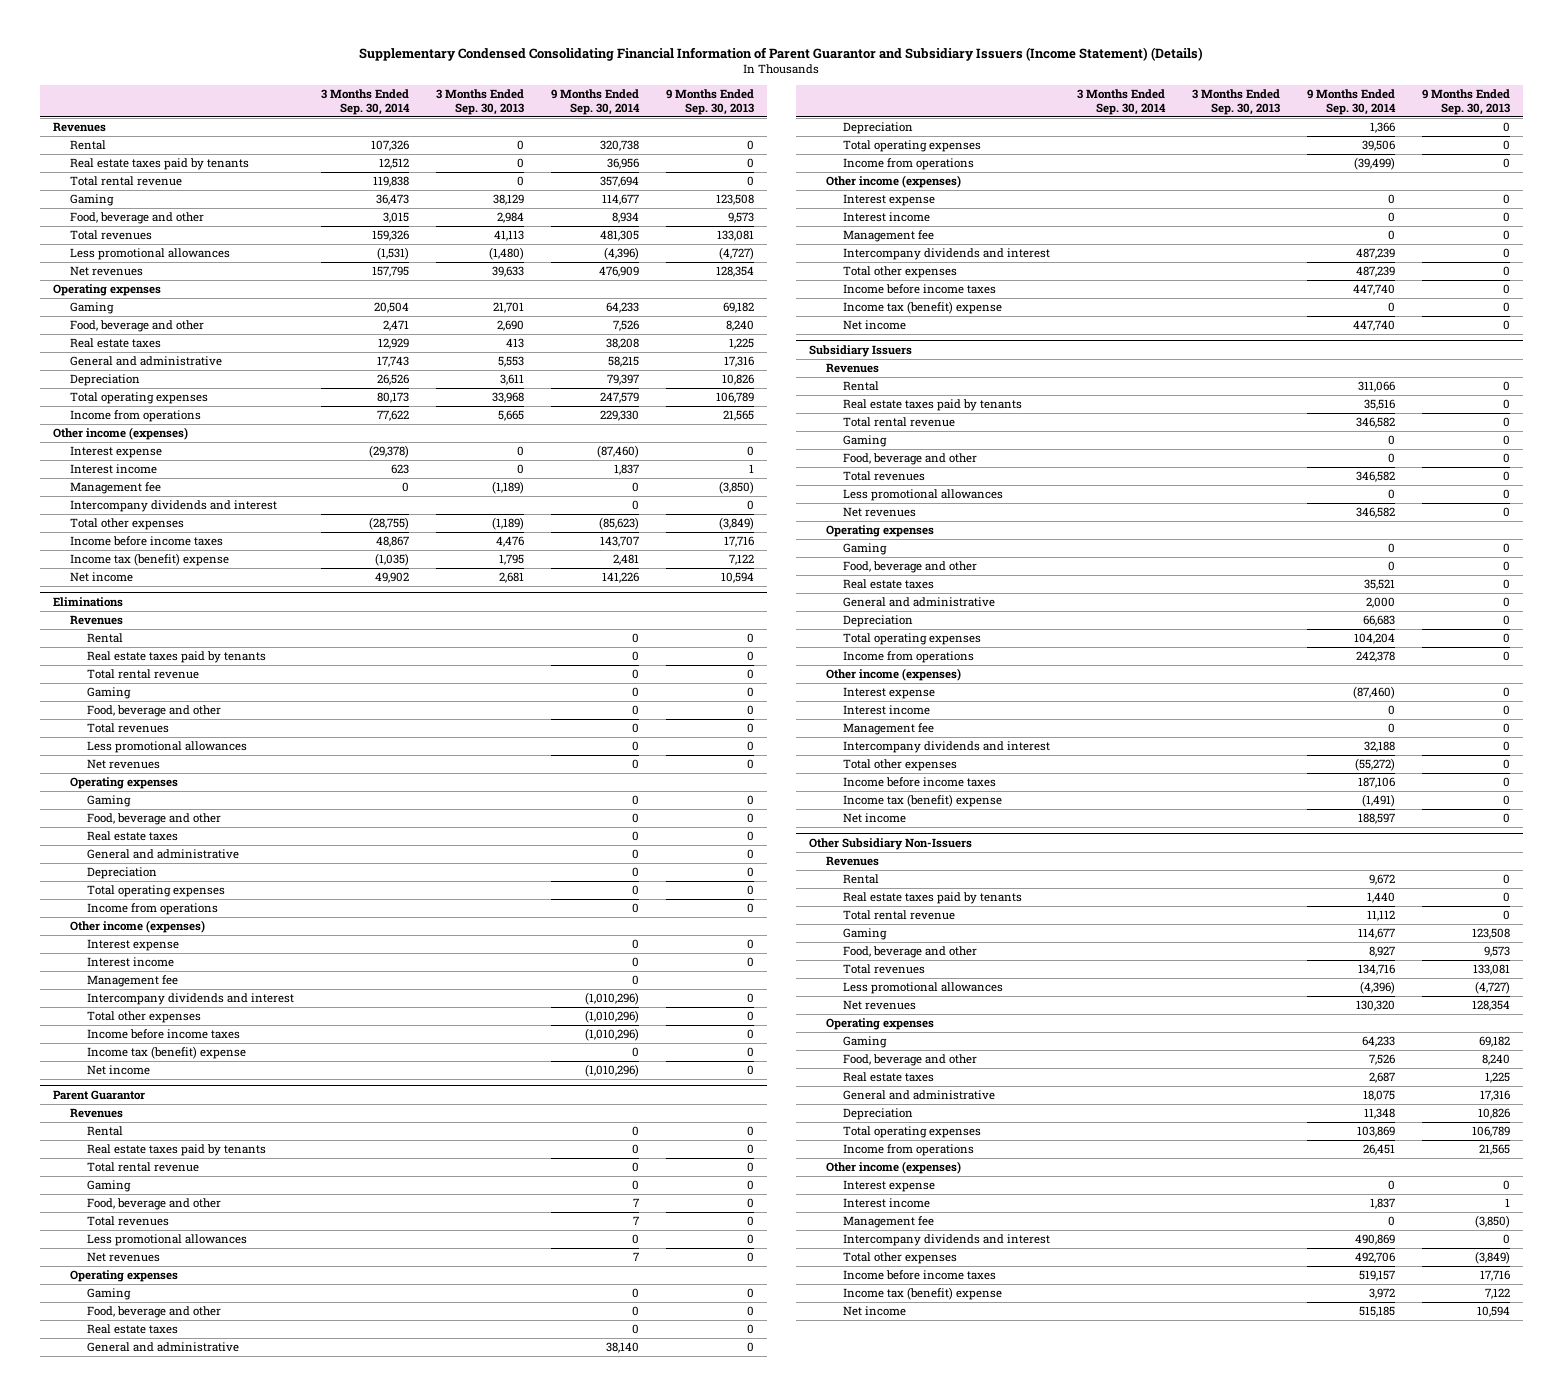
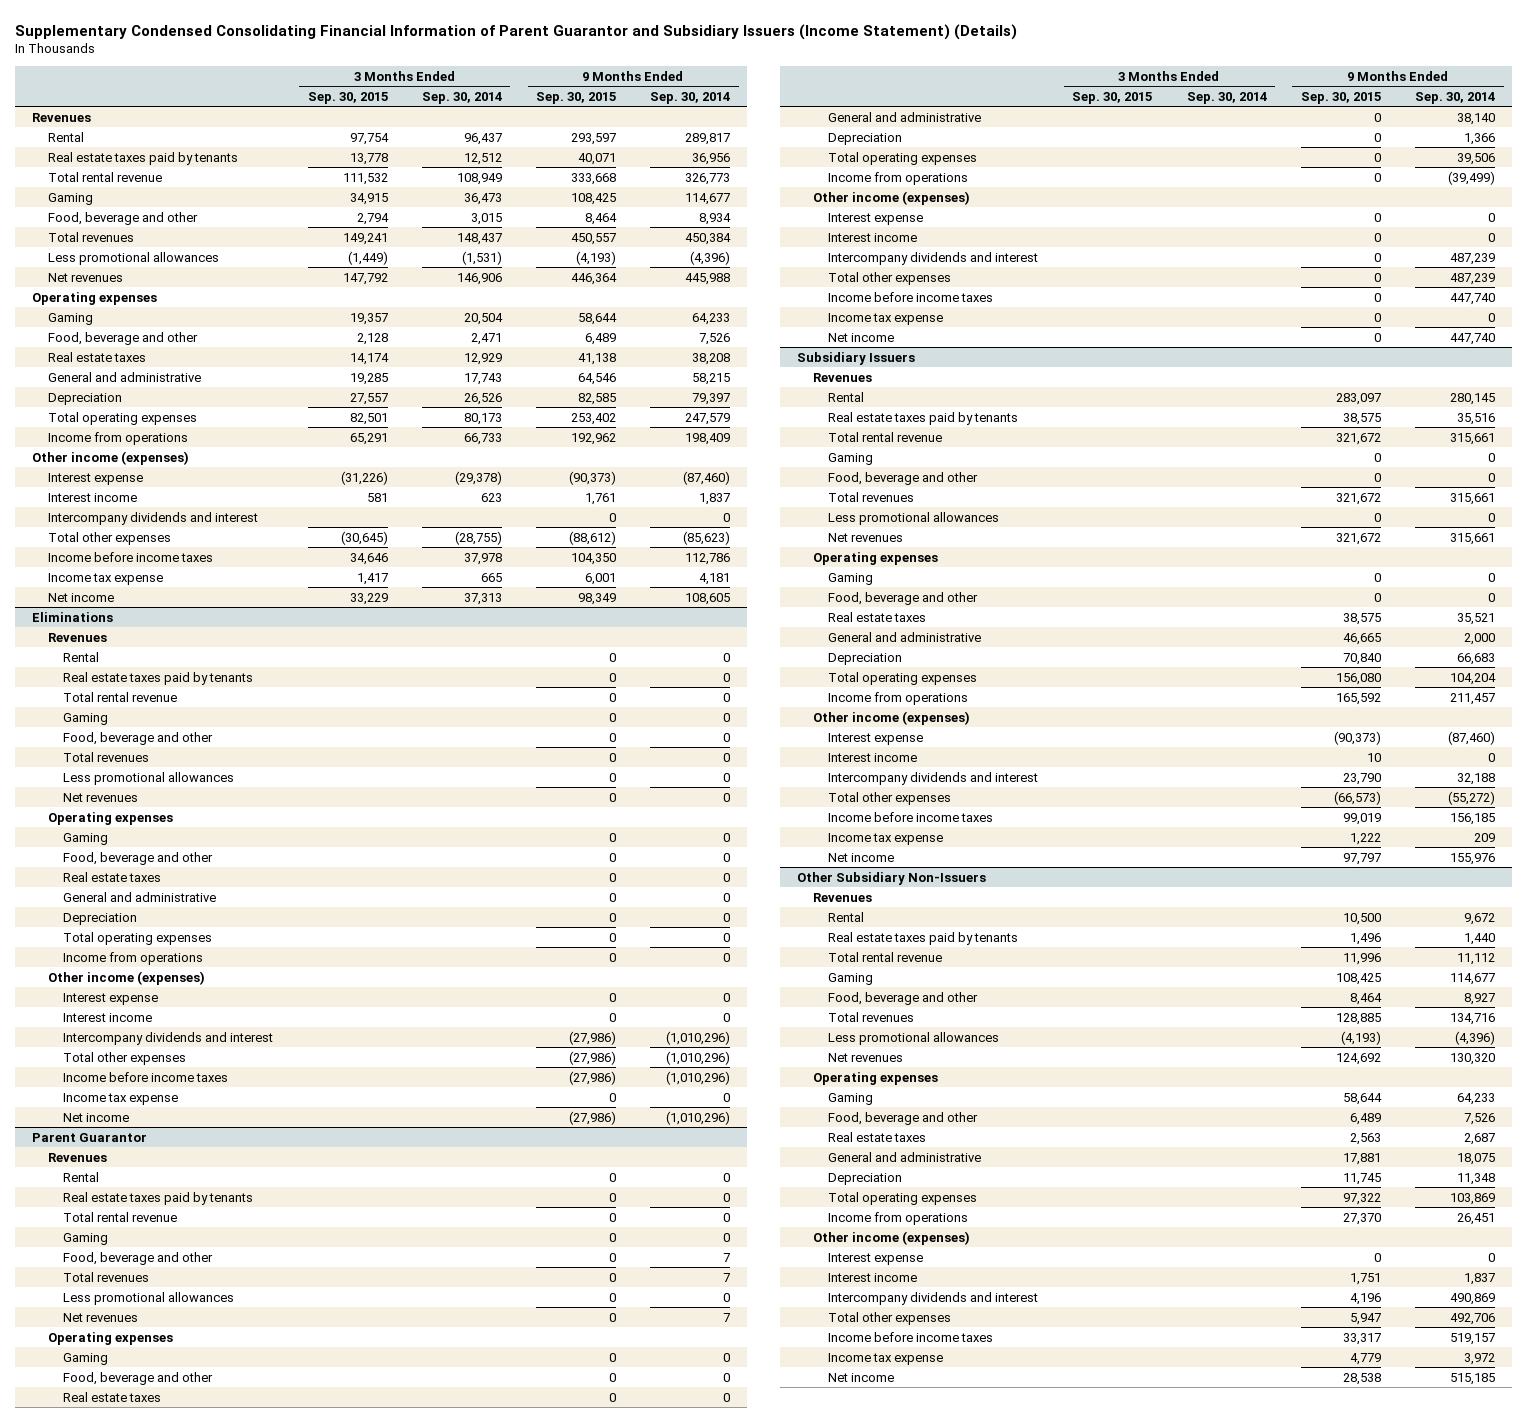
- | 3 Months Ended Sep. 30, 2014 | 3 Months Ended Sep. 30, 2013 | 9 Months Ended Sep. 30, 2014 | 9 Months Ended Sep. 30, 2013
+ | 3 Months Ended Sep. 30, 2015 | 3 Months Ended Sep. 30, 2014 | 9 Months Ended Sep. 30, 2015 | 9 Months Ended Sep. 30, 2014
- Rental | 107,326 | 0 | 320,738 | 0
+ Rental | 97,754 | 96,437 | 293,597 | 289,817
- Total rental revenue | 119,838 | 0 | 357,694 | 0
+ Total rental revenue | 111,532 | 108,949 | 333,668 | 326,773
- Total revenues | 159,326 | 41,113 | 481,305 | 133,081
+ Total revenues | 149,241 | 148,437 | 450,557 | 450,384
- Net revenues | 157,795 | 39,633 | 476,909 | 128,354
+ Net revenues | 147,792 | 146,906 | 446,364 | 445,988
- Income from operations | 77,622 | 5,665 | 229,330 | 21,565
+ Income from operations | 65,291 | 66,733 | 192,962 | 198,409
- Management fee | 0 | (1,189) | 0 | (3,850)
- Income before income taxes | 48,867 | 4,476 | 143,707 | 17,716
- Income tax (benefit) expense | (1,035) | 1,795 | 2,481 | 7,122
- Net income | 49,902 | 2,681 | 141,226 | 10,594
+ Income before income taxes | 34,646 | 37,978 | 104,350 | 112,786
+ Income tax expense | 1,417 | 665 | 6,001 | 4,181
+ Net income | 33,229 | 37,313 | 98,349 | 108,605
@ Eliminations
- Management fee | | | 0 |
- Income tax (benefit) expense | | | 0 | 0
+ Income tax expense | | | 0 | 0
@ Parent Guarantor
- Management fee | | | 0 | 0
- Income tax (benefit) expense | | | 0 | 0
+ Income tax expense | | | 0 | 0
@ Subsidiary Issuers
- Rental | | | 311,066 | 0
+ Rental | | | 283,097 | 280,145
- Total rental revenue | | | 346,582 | 0
+ Total rental revenue | | | 321,672 | 315,661
- Total revenues | | | 346,582 | 0
+ Total revenues | | | 321,672 | 315,661
- Net revenues | | | 346,582 | 0
+ Net revenues | | | 321,672 | 315,661
- Income from operations | | | 242,378 | 0
+ Income from operations | | | 165,592 | 211,457
- Management fee | | | 0 | 0
- Income before income taxes | | | 187,106 | 0
- Income tax (benefit) expense | | | (1,491) | 0
- Net income | | | 188,597 | 0
+ Income before income taxes | | | 99,019 | 156,185
+ Income tax expense | | | 1,222 | 209
+ Net income | | | 97,797 | 155,976
@ Other Subsidiary Non-Issuers
- Management fee | | | 0 | (3,850)
- Income tax (benefit) expense | | | 3,972 | 7,122
+ Income tax expense | | | 4,779 | 3,972

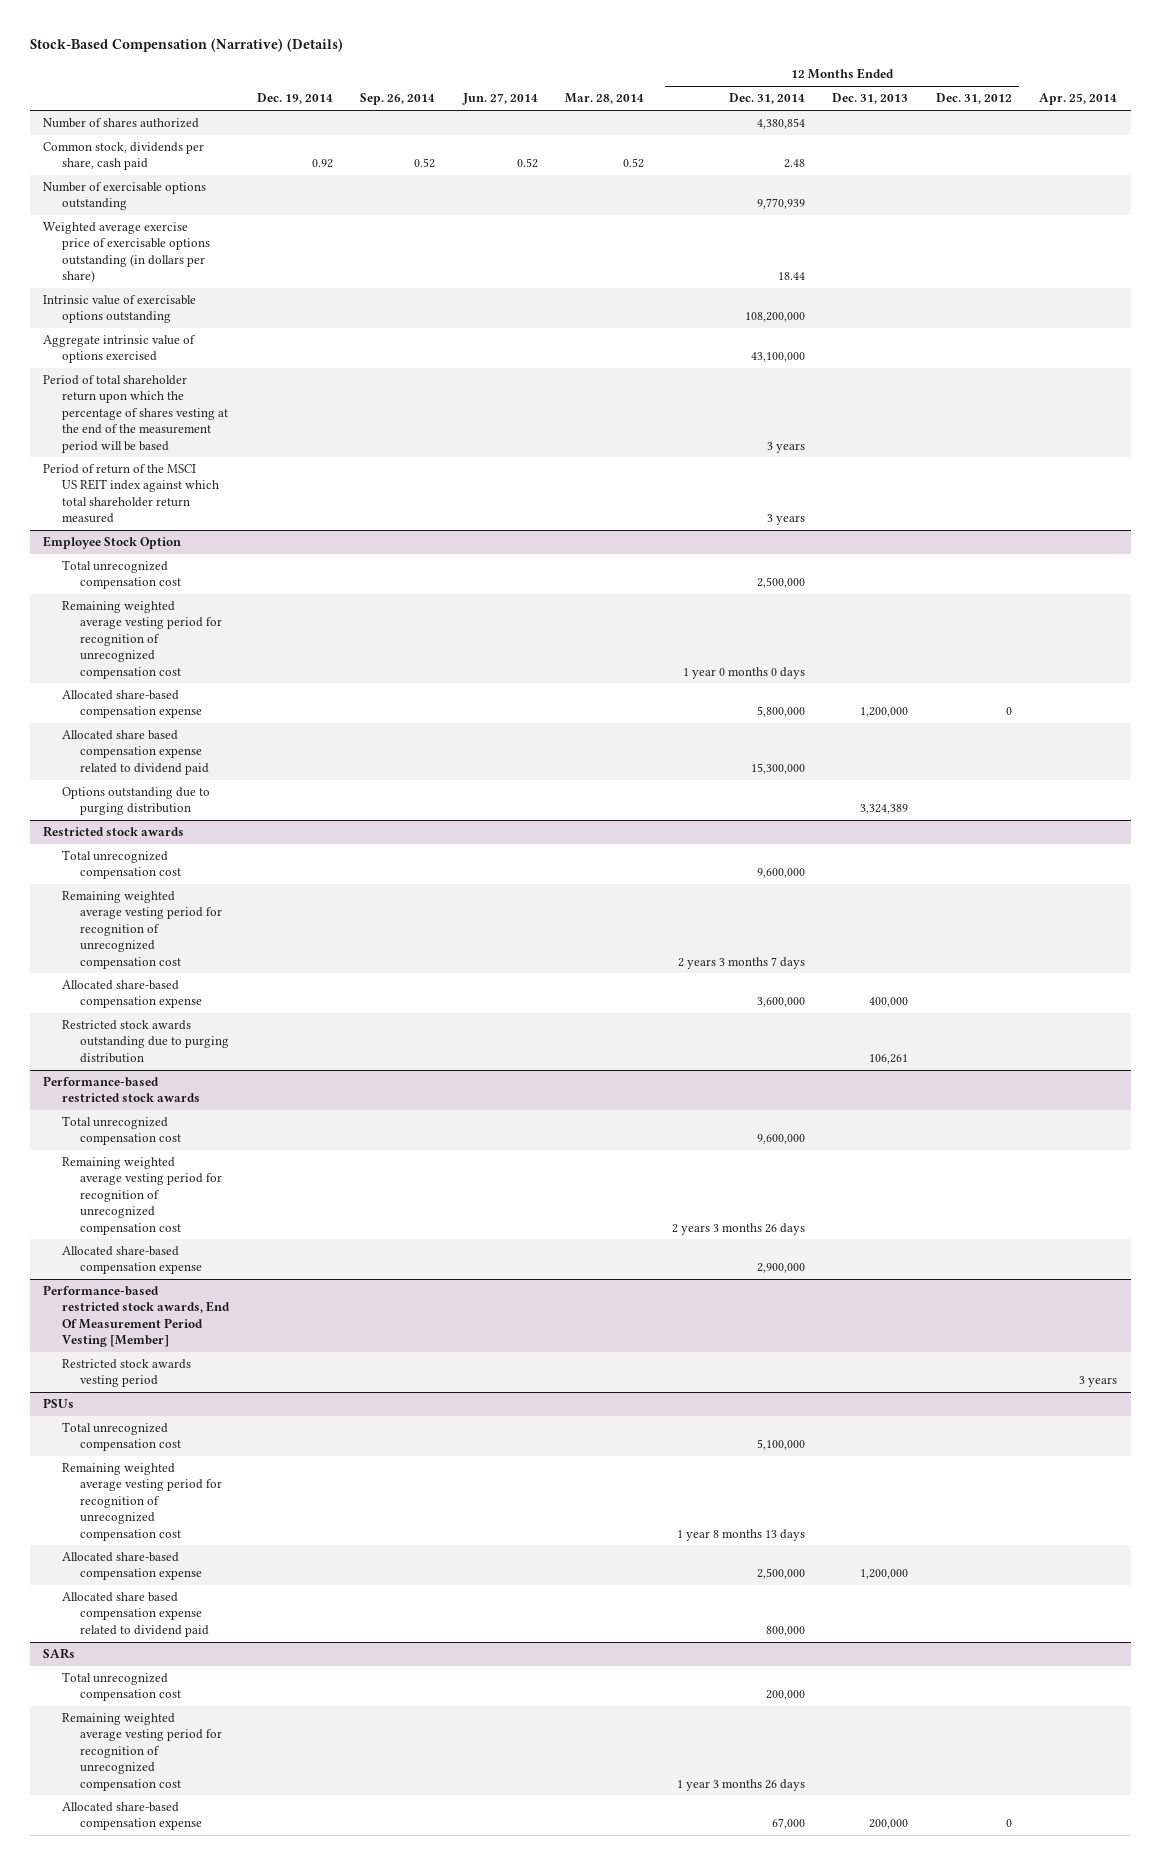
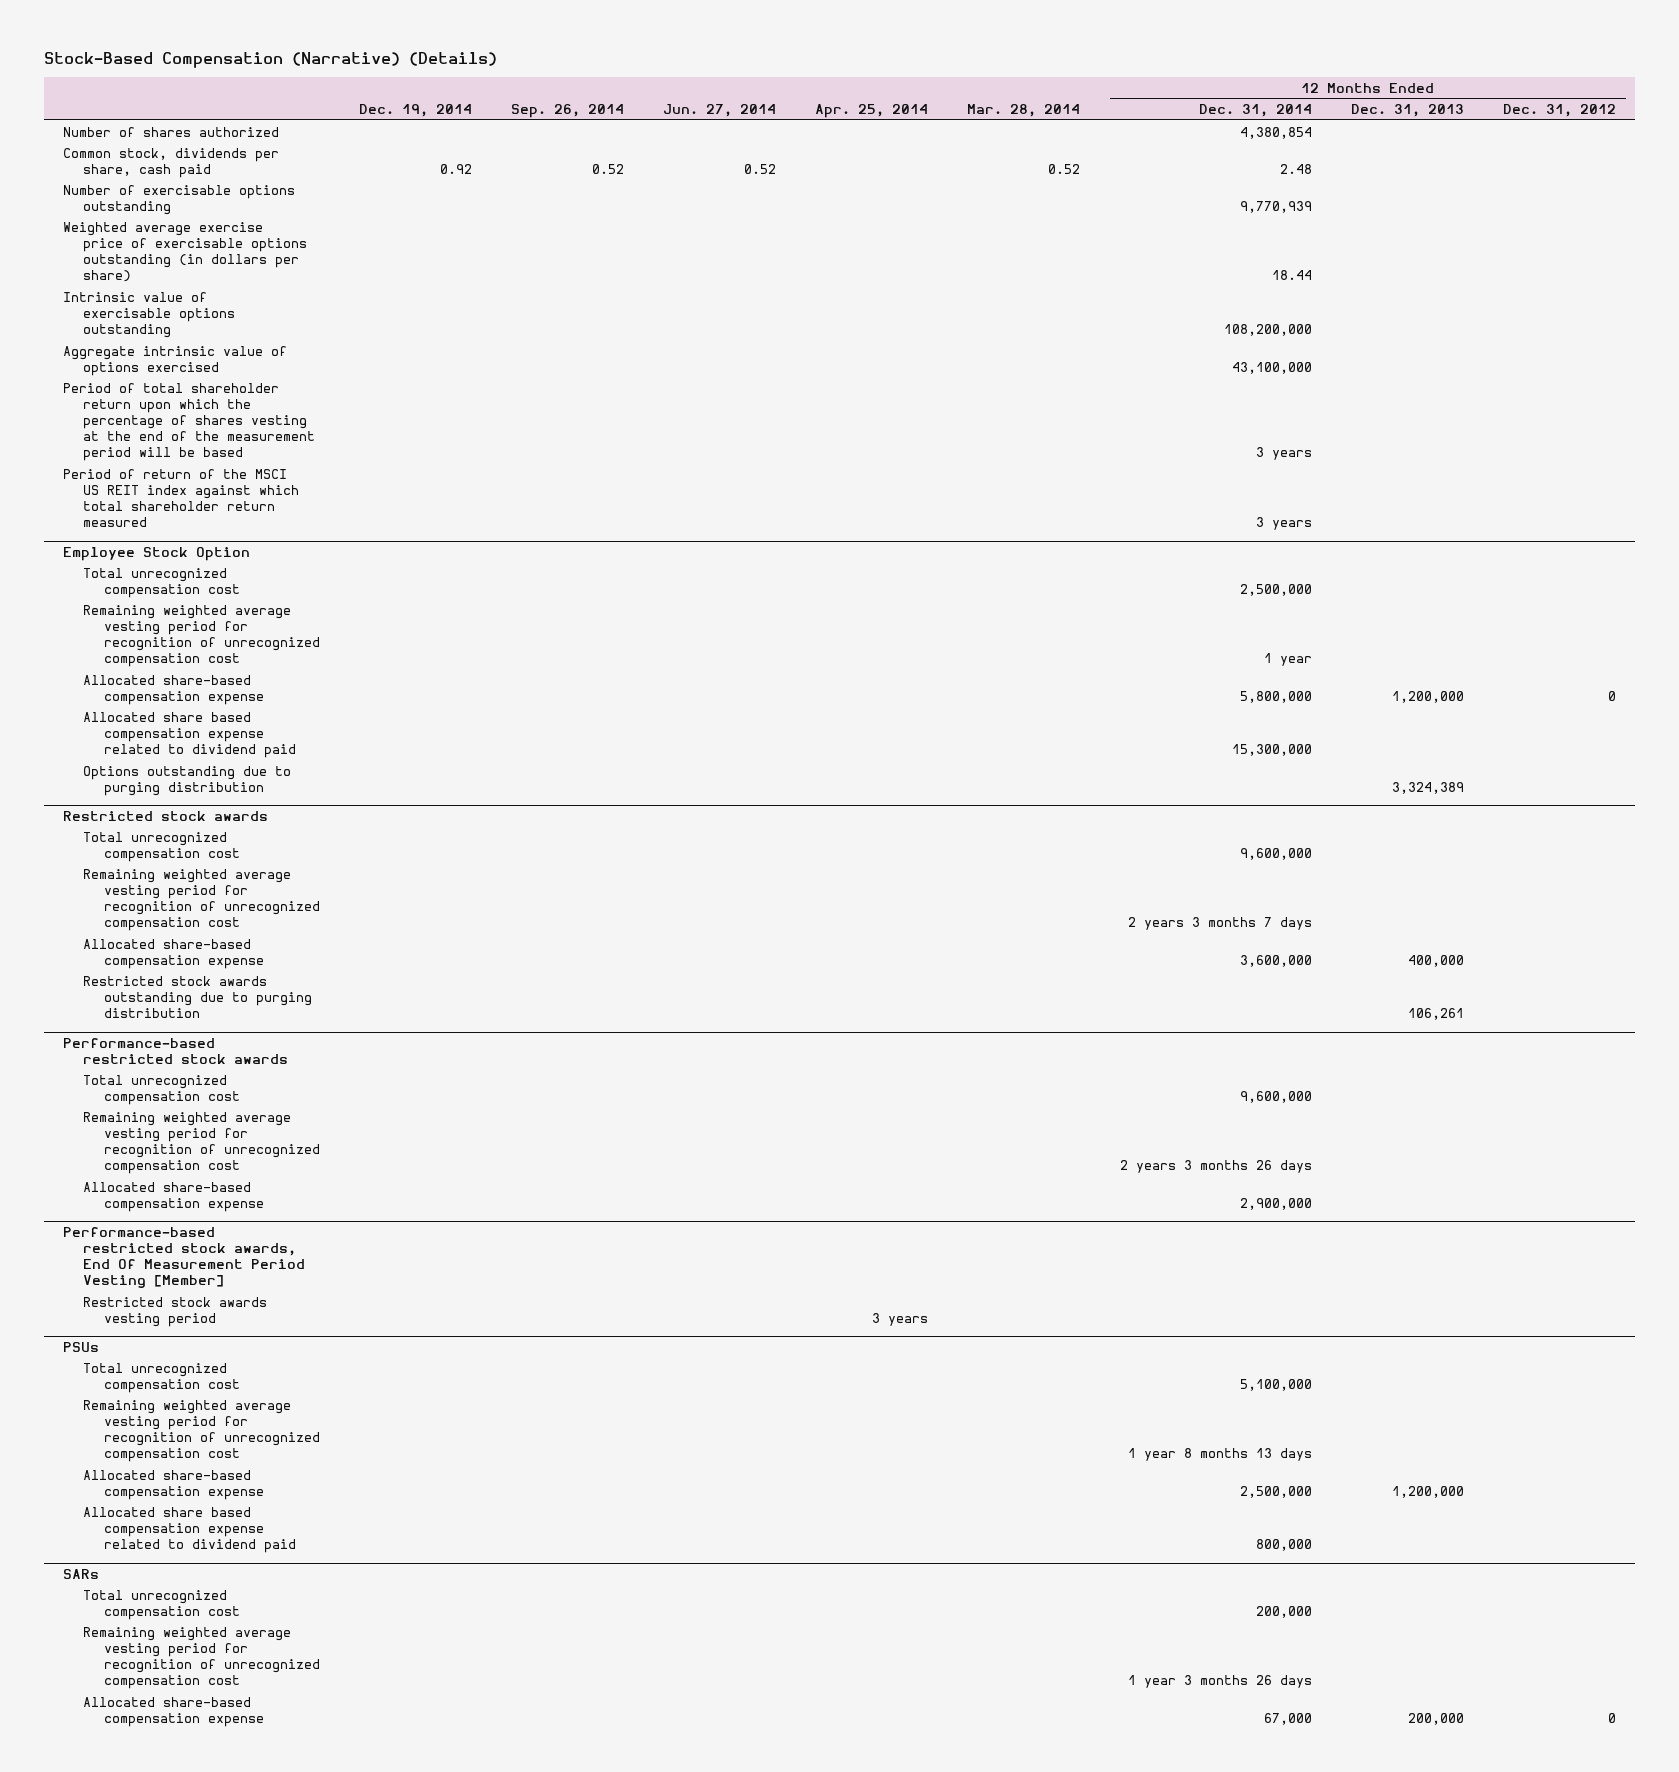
- | Dec. 19, 2014 | Sep. 26, 2014 | Jun. 27, 2014 | Mar. 28, 2014 | 12 Months Ended Dec. 31, 2014 | 12 Months Ended Dec. 31, 2013 | 12 Months Ended Dec. 31, 2012 | Apr. 25, 2014
+ | Dec. 19, 2014 | Sep. 26, 2014 | Jun. 27, 2014 | Apr. 25, 2014 | Mar. 28, 2014 | 12 Months Ended Dec. 31, 2014 | 12 Months Ended Dec. 31, 2013 | 12 Months Ended Dec. 31, 2012
@ Employee Stock Option
- Remaining weighted average vesting period for recognition of unrecognized compensation cost | | | | | 1 year 0 months 0 days | | |
+ Remaining weighted average vesting period for recognition of unrecognized compensation cost | | | | | | 1 year | |

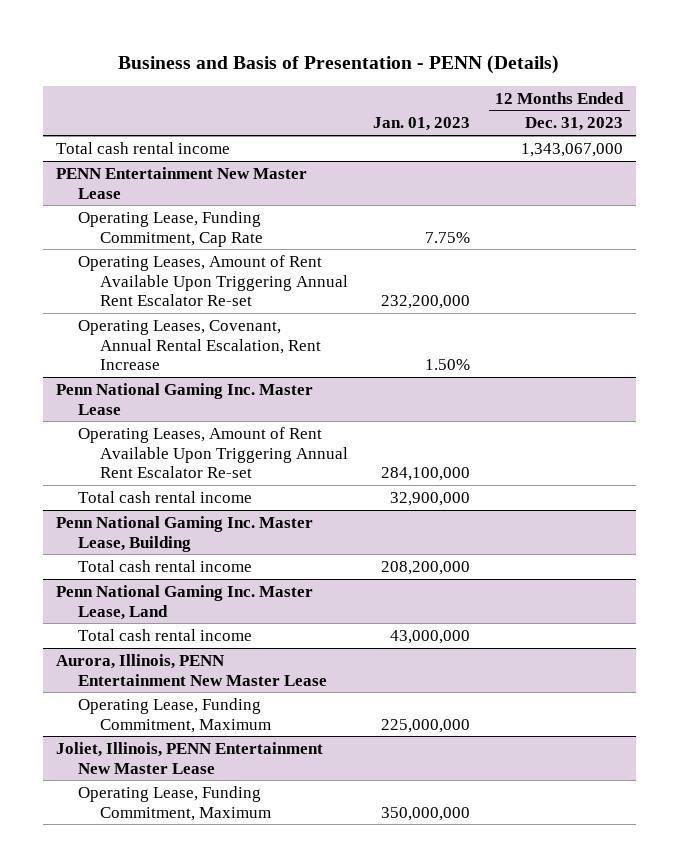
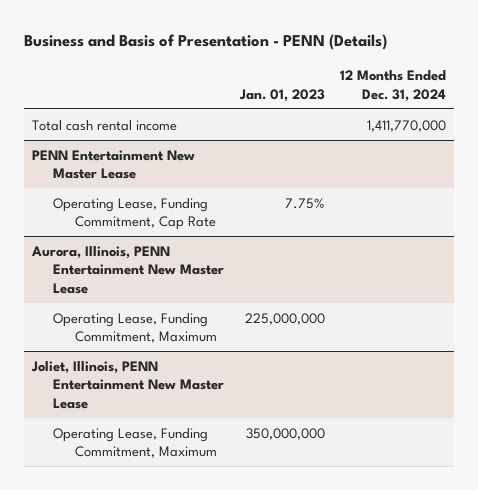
- | Jan. 01, 2023 | 12 Months Ended Dec. 31, 2023
+ | Jan. 01, 2023 | 12 Months Ended Dec. 31, 2024
@ PENN Entertainment New Master Lease
- Operating Leases, Amount of Rent Available Upon Triggering Annual Rent Escalator Re-set | 232,200,000 |
- Operating Leases, Covenant, Annual Rental Escalation, Rent Increase | 1.50% |
- Penn National Gaming Inc. Master Lease
- Operating Leases, Amount of Rent Available Upon Triggering Annual Rent Escalator Re-set | 284,100,000 |
- Total cash rental income | 32,900,000 |
- Penn National Gaming Inc. Master Lease, Building
- Total cash rental income | 208,200,000 |
- Penn National Gaming Inc. Master Lease, Land
- Total cash rental income | 43,000,000 |

